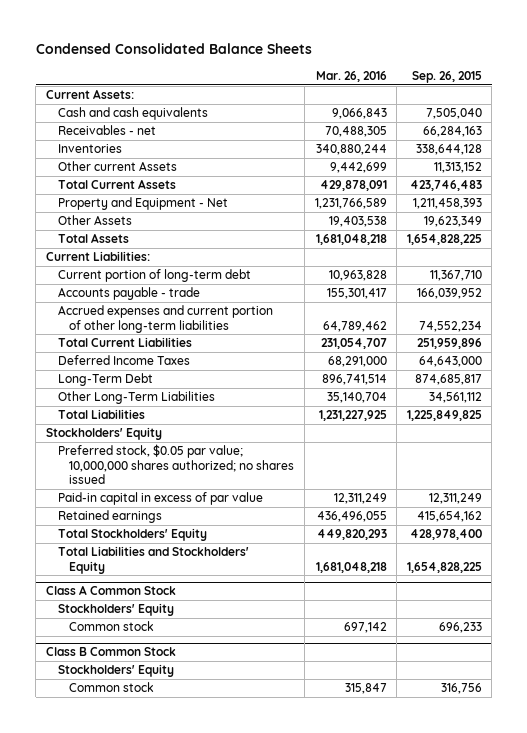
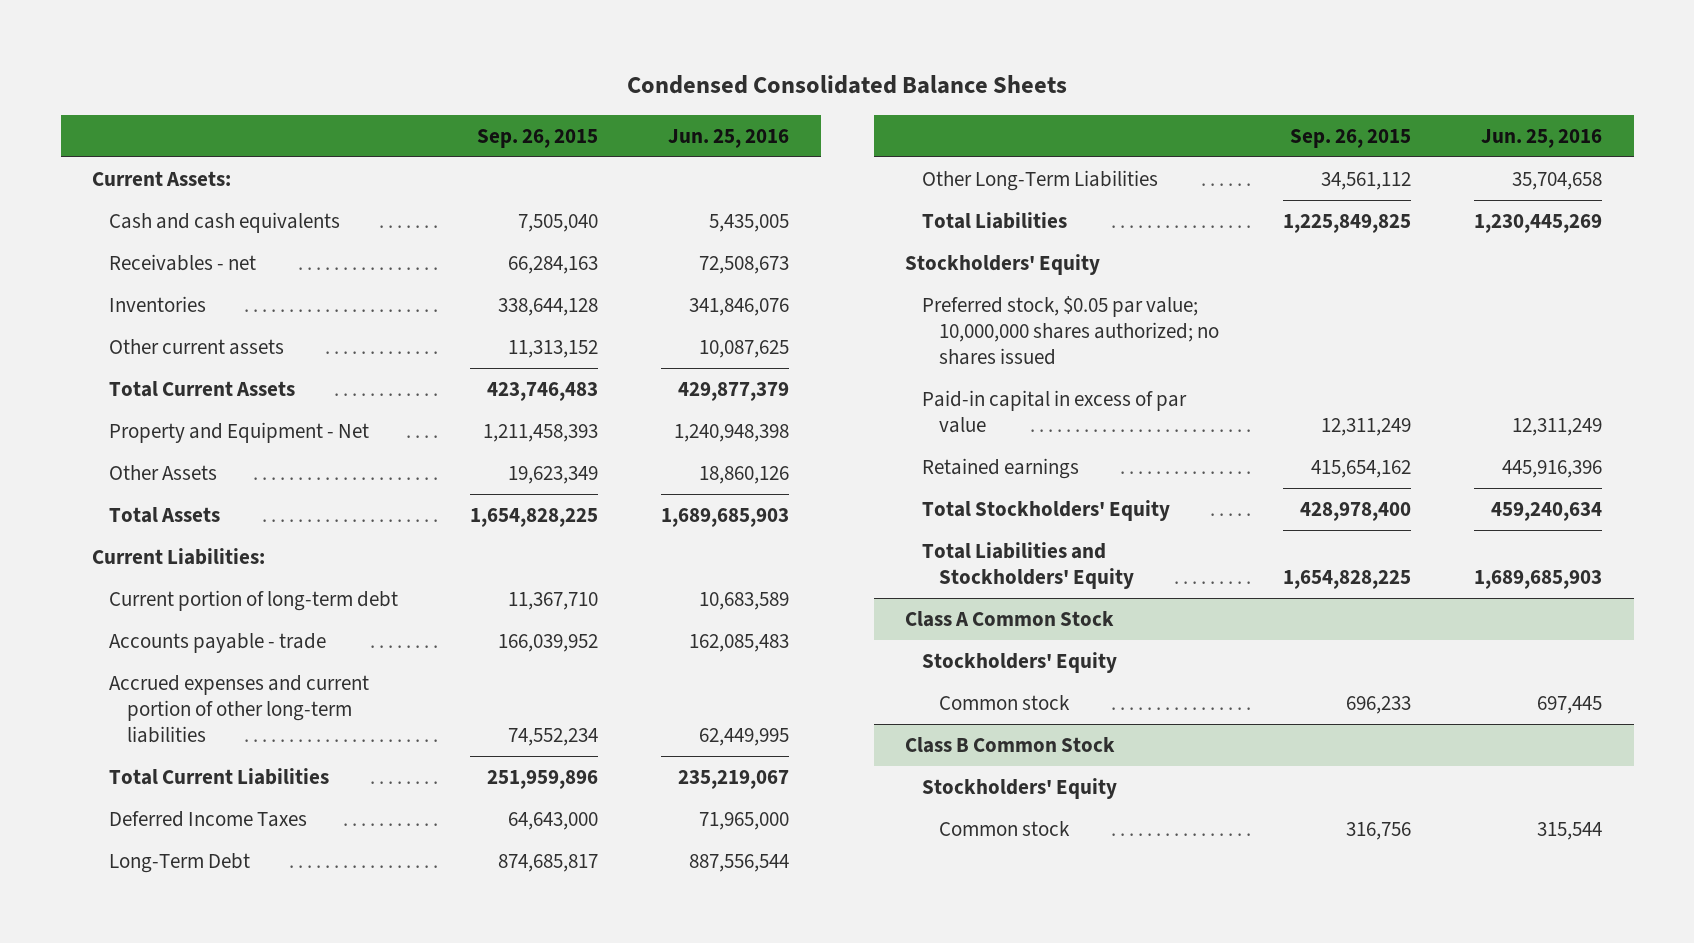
- | Mar. 26, 2016 | Sep. 26, 2015
+ | Sep. 26, 2015 | Jun. 25, 2016
- Other current Assets | 9,442,699 | 11,313,152
+ Other current assets | 11,313,152 | 10,087,625

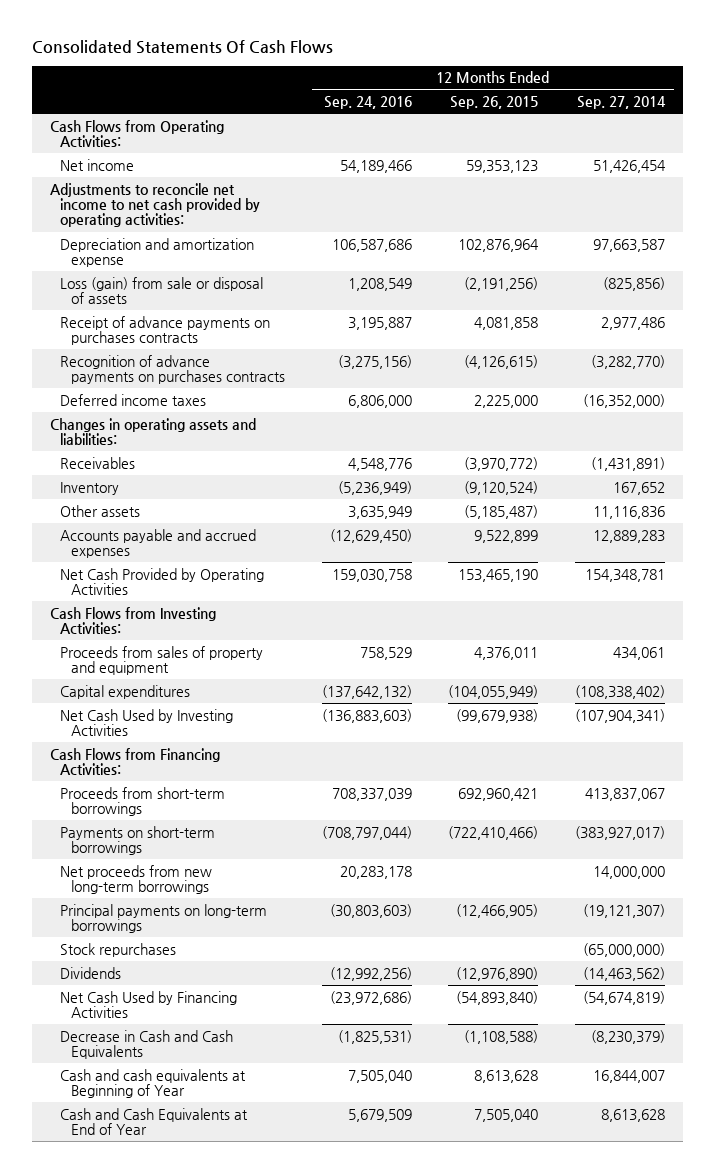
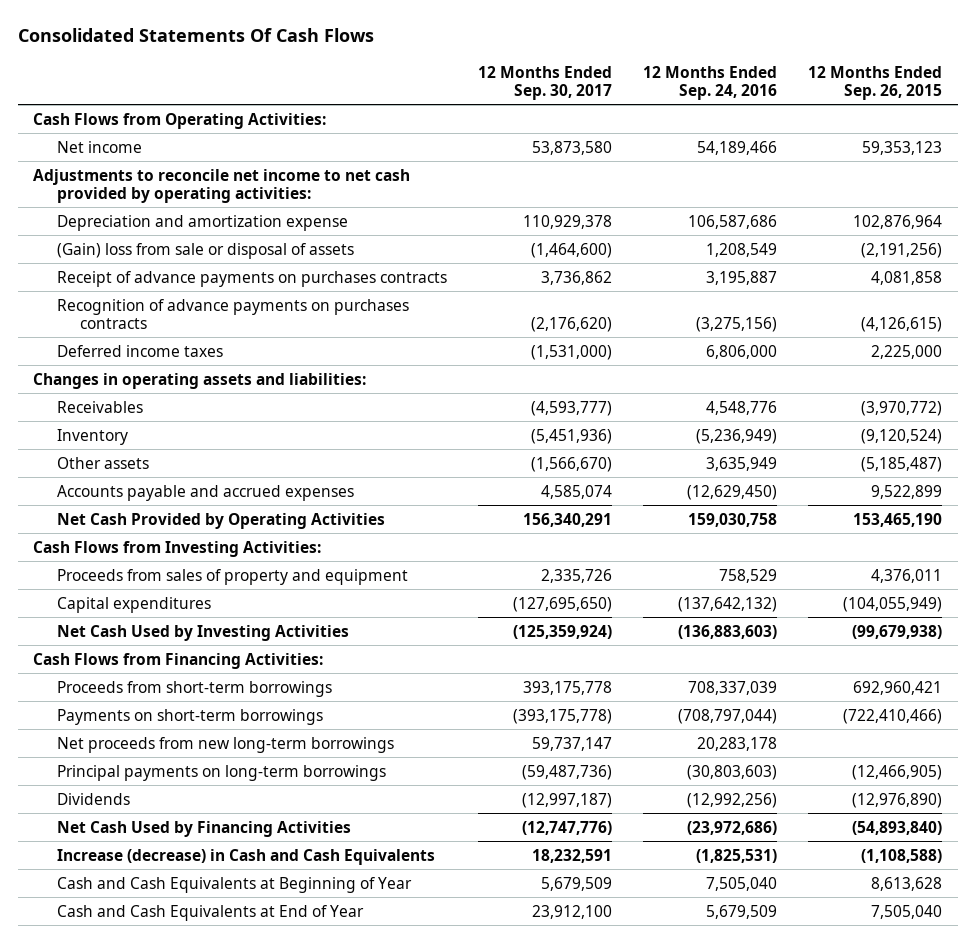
- | 12 Months Ended Sep. 24, 2016 | 12 Months Ended Sep. 26, 2015 | 12 Months Ended Sep. 27, 2014
+ | 12 Months Ended Sep. 30, 2017 | 12 Months Ended Sep. 24, 2016 | 12 Months Ended Sep. 26, 2015
- Loss (gain) from sale or disposal of assets | 1,208,549 | (2,191,256) | (825,856)
+ (Gain) loss from sale or disposal of assets | (1,464,600) | 1,208,549 | (2,191,256)
- Stock repurchases | | | (65,000,000)
- Decrease in Cash and Cash Equivalents | (1,825,531) | (1,108,588) | (8,230,379)
- Cash and cash equivalents at Beginning of Year | 7,505,040 | 8,613,628 | 16,844,007
+ Increase (decrease) in Cash and Cash Equivalents | 18,232,591 | (1,825,531) | (1,108,588)
+ Cash and Cash Equivalents at Beginning of Year | 5,679,509 | 7,505,040 | 8,613,628

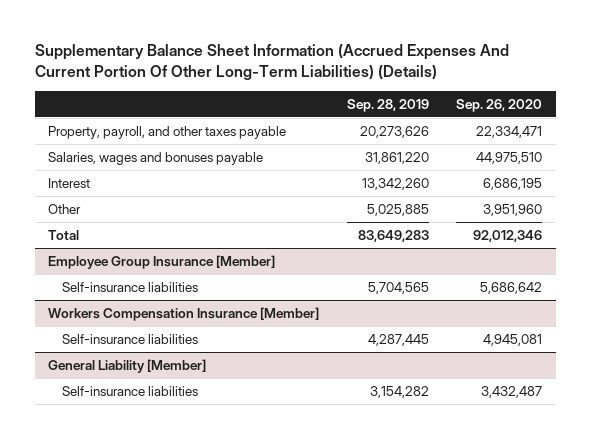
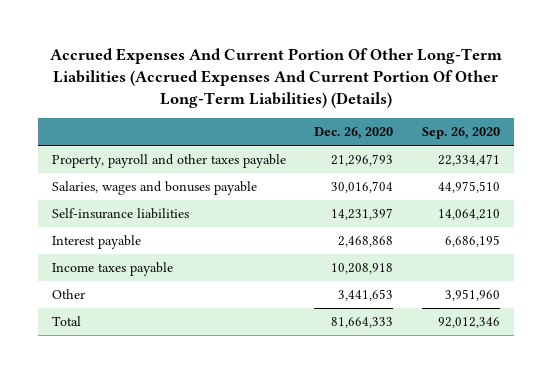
- Supplementary Balance Sheet Information (Accrued Expenses And Current Portion Of Other Long-Term Liabilities) (Details)
+ Accrued Expenses And Current Portion Of Other Long-Term Liabilities (Accrued Expenses And Current Portion Of Other Long-Term Liabilities) (Details)
- | Sep. 28, 2019 | Sep. 26, 2020
+ | Dec. 26, 2020 | Sep. 26, 2020
- Property, payroll, and other taxes payable | 20,273,626 | 22,334,471
+ Property, payroll and other taxes payable | 21,296,793 | 22,334,471
- Interest | 13,342,260 | 6,686,195
+ Self-insurance liabilities | 14,231,397 | 14,064,210
+ Interest payable | 2,468,868 | 6,686,195
+ Income taxes payable | 10,208,918 |
- Employee Group Insurance [Member]
- Self-insurance liabilities | 5,704,565 | 5,686,642
- Workers Compensation Insurance [Member]
- Self-insurance liabilities | 4,287,445 | 4,945,081
- General Liability [Member]
- Self-insurance liabilities | 3,154,282 | 3,432,487

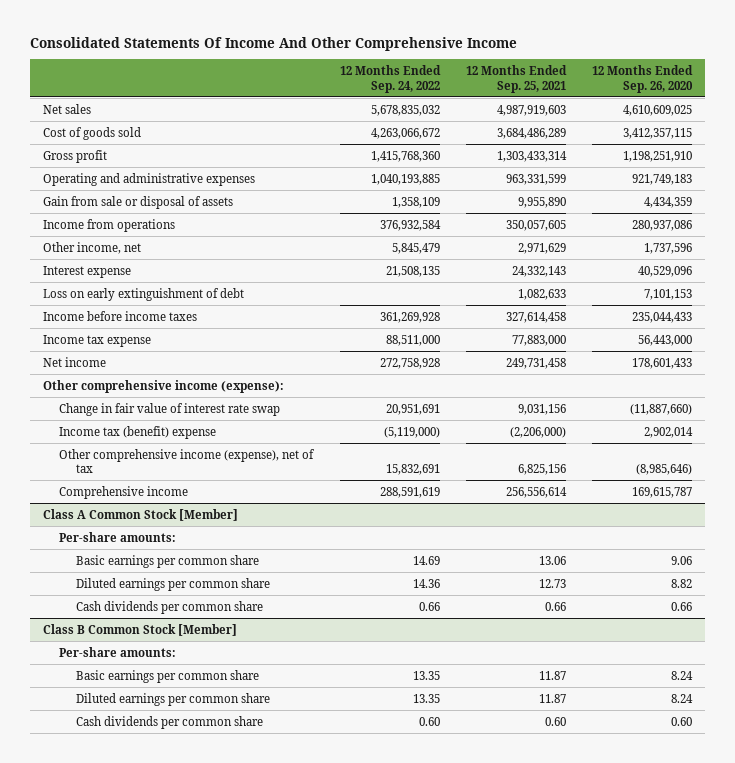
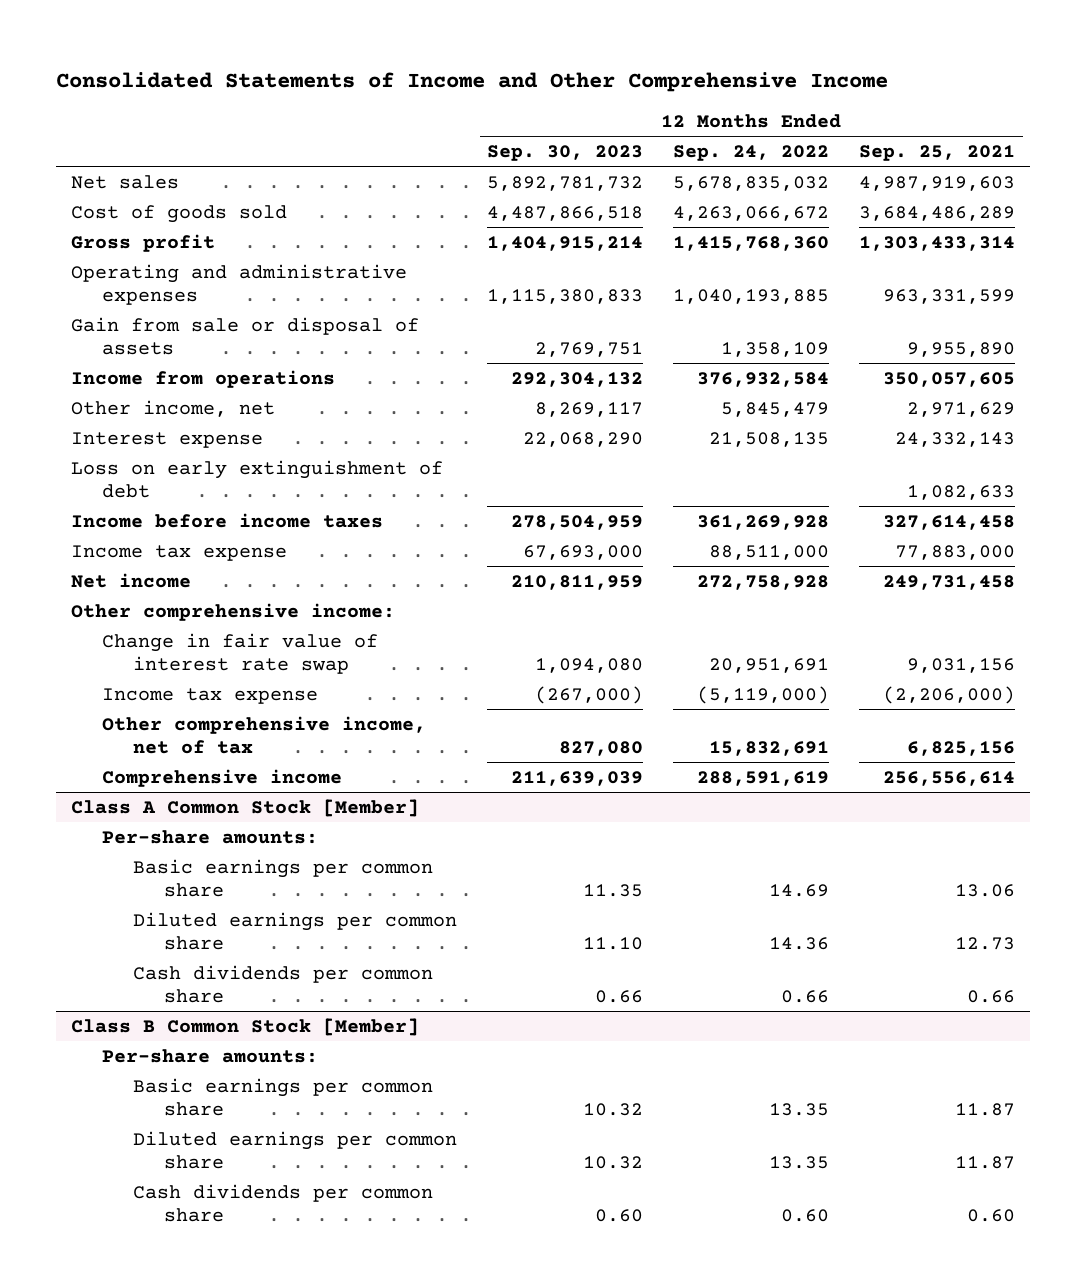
- Consolidated Statements Of Income And Other Comprehensive Income
+ Consolidated Statements of Income and Other Comprehensive Income
- | 12 Months Ended Sep. 24, 2022 | 12 Months Ended Sep. 25, 2021 | 12 Months Ended Sep. 26, 2020
+ | 12 Months Ended Sep. 30, 2023 | 12 Months Ended Sep. 24, 2022 | 12 Months Ended Sep. 25, 2021
- Other comprehensive income (expense):
+ Other comprehensive income:
- Income tax (benefit) expense | (5,119,000) | (2,206,000) | 2,902,014
- Other comprehensive income (expense), net of tax | 15,832,691 | 6,825,156 | (8,985,646)
+ Income tax expense | (267,000) | (5,119,000) | (2,206,000)
+ Other comprehensive income, net of tax | 827,080 | 15,832,691 | 6,825,156

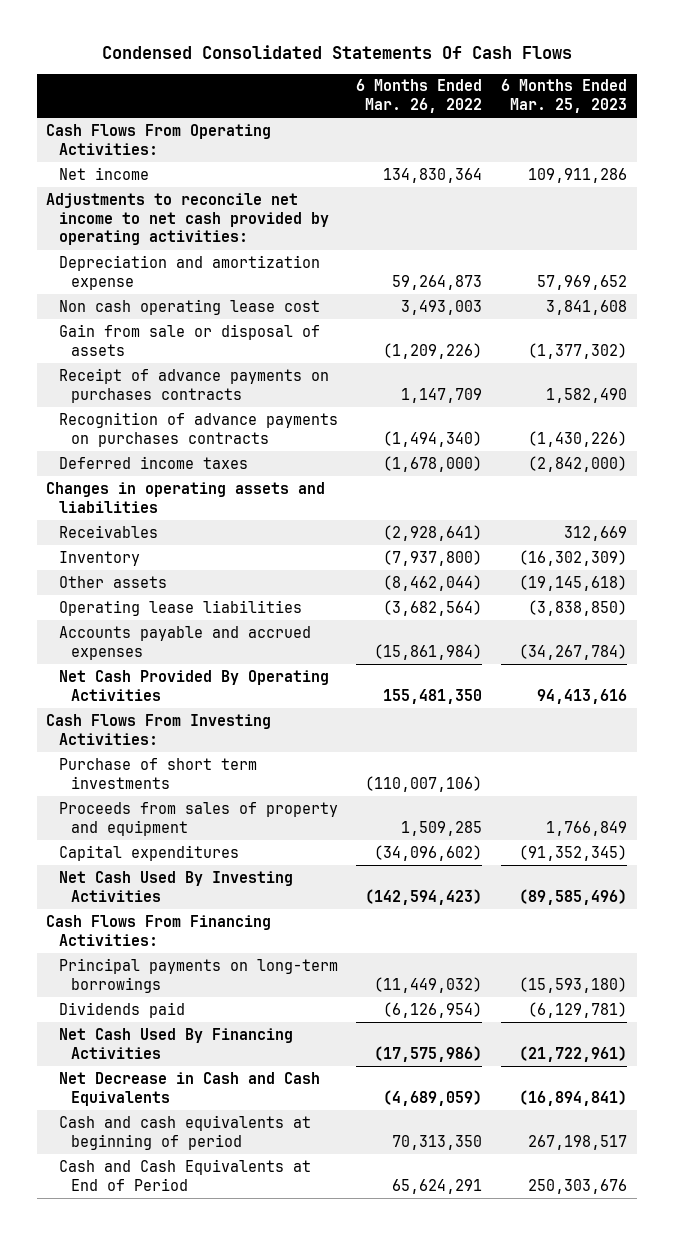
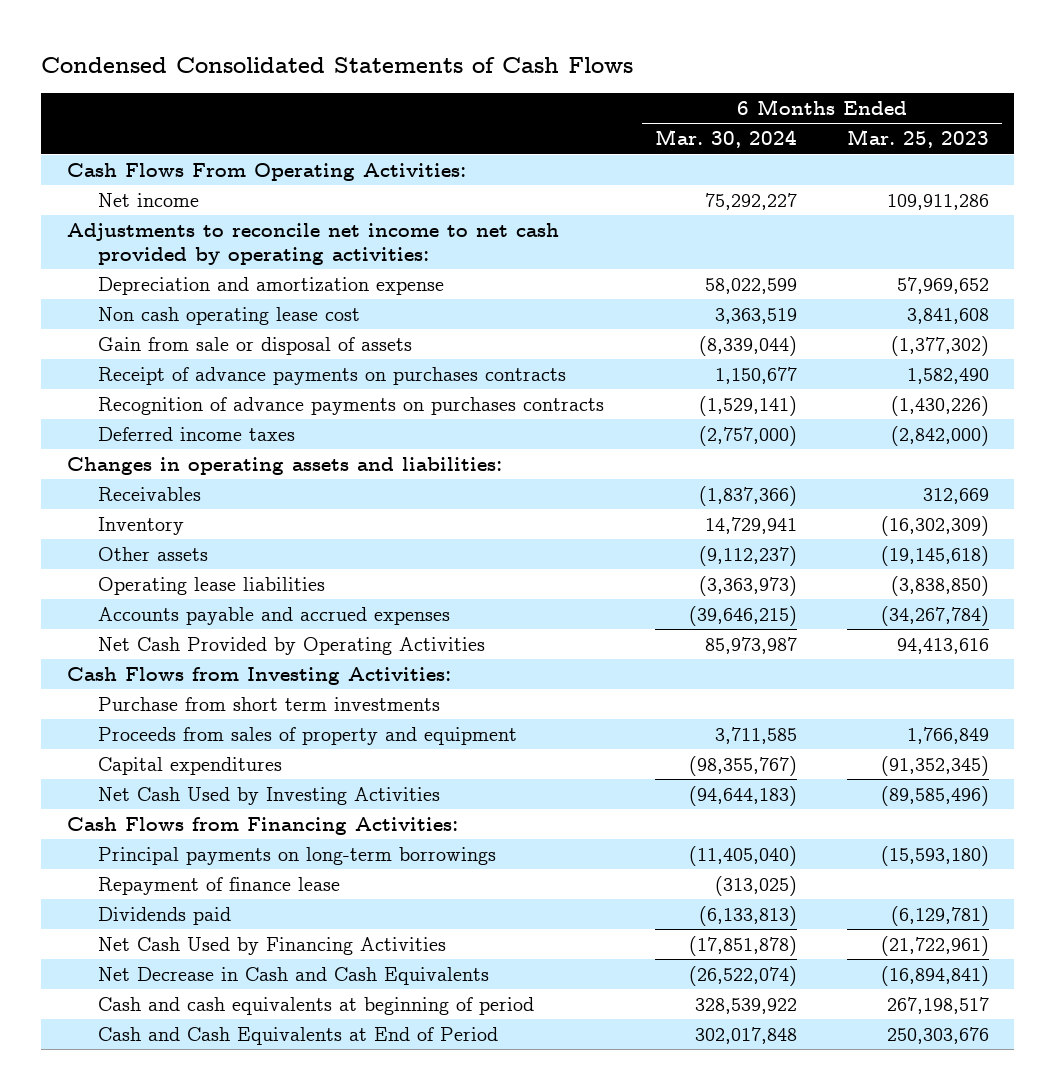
- Condensed Consolidated Statements Of Cash Flows
+ Condensed Consolidated Statements of Cash Flows
- | 6 Months Ended Mar. 26, 2022 | 6 Months Ended Mar. 25, 2023
+ | 6 Months Ended Mar. 30, 2024 | 6 Months Ended Mar. 25, 2023
- Changes in operating assets and liabilities
+ Changes in operating assets and liabilities:
- Net Cash Provided By Operating Activities | 155,481,350 | 94,413,616
- Cash Flows From Investing Activities:
- Purchase of short term investments | (110,007,106) |
+ Net Cash Provided by Operating Activities | 85,973,987 | 94,413,616
+ Cash Flows from Investing Activities:
+ Purchase from short term investments
- Net Cash Used By Investing Activities | (142,594,423) | (89,585,496)
- Cash Flows From Financing Activities:
+ Net Cash Used by Investing Activities | (94,644,183) | (89,585,496)
+ Cash Flows from Financing Activities:
+ Repayment of finance lease | (313,025) |
- Net Cash Used By Financing Activities | (17,575,986) | (21,722,961)
+ Net Cash Used by Financing Activities | (17,851,878) | (21,722,961)

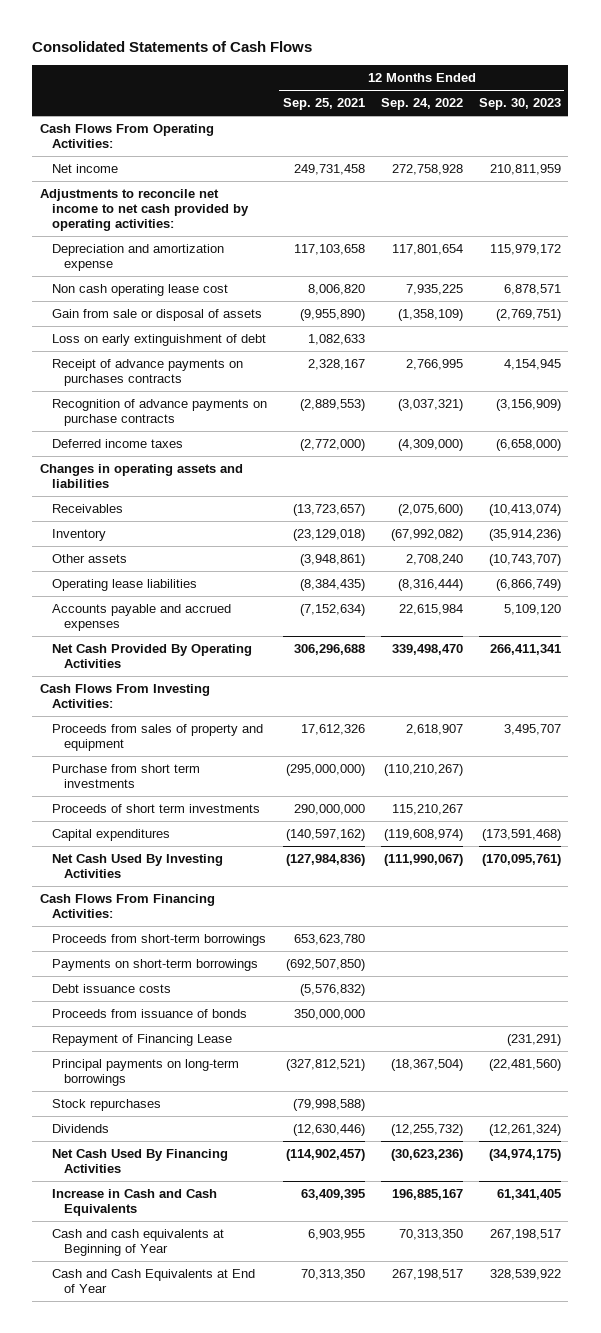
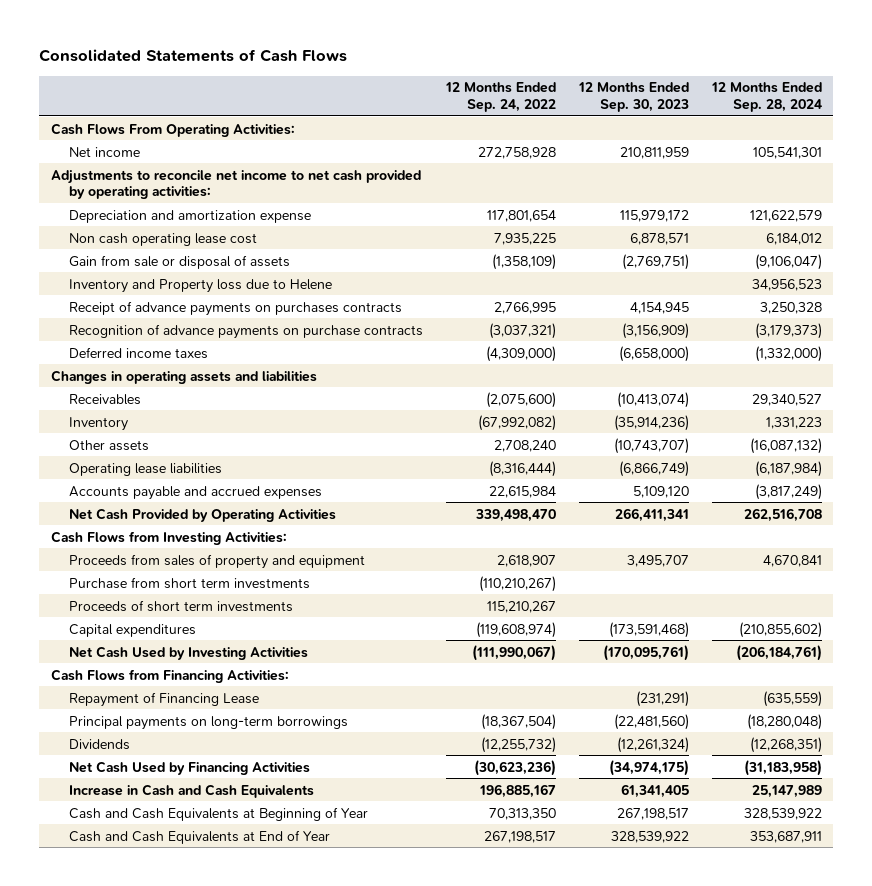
- | 12 Months Ended Sep. 25, 2021 | 12 Months Ended Sep. 24, 2022 | 12 Months Ended Sep. 30, 2023
+ | 12 Months Ended Sep. 24, 2022 | 12 Months Ended Sep. 30, 2023 | 12 Months Ended Sep. 28, 2024
- Loss on early extinguishment of debt | 1,082,633 | |
+ Inventory and Property loss due to Helene | | | 34,956,523
- Net Cash Provided By Operating Activities | 306,296,688 | 339,498,470 | 266,411,341
- Cash Flows From Investing Activities:
+ Net Cash Provided by Operating Activities | 339,498,470 | 266,411,341 | 262,516,708
+ Cash Flows from Investing Activities:
- Net Cash Used By Investing Activities | (127,984,836) | (111,990,067) | (170,095,761)
- Cash Flows From Financing Activities:
- Proceeds from short-term borrowings | 653,623,780 | |
- Payments on short-term borrowings | (692,507,850) | |
- Debt issuance costs | (5,576,832) | |
- Proceeds from issuance of bonds | 350,000,000 | |
+ Net Cash Used by Investing Activities | (111,990,067) | (170,095,761) | (206,184,761)
+ Cash Flows from Financing Activities:
- Stock repurchases | (79,998,588) | |
- Net Cash Used By Financing Activities | (114,902,457) | (30,623,236) | (34,974,175)
+ Net Cash Used by Financing Activities | (30,623,236) | (34,974,175) | (31,183,958)
- Cash and cash equivalents at Beginning of Year | 6,903,955 | 70,313,350 | 267,198,517
+ Cash and Cash Equivalents at Beginning of Year | 70,313,350 | 267,198,517 | 328,539,922

